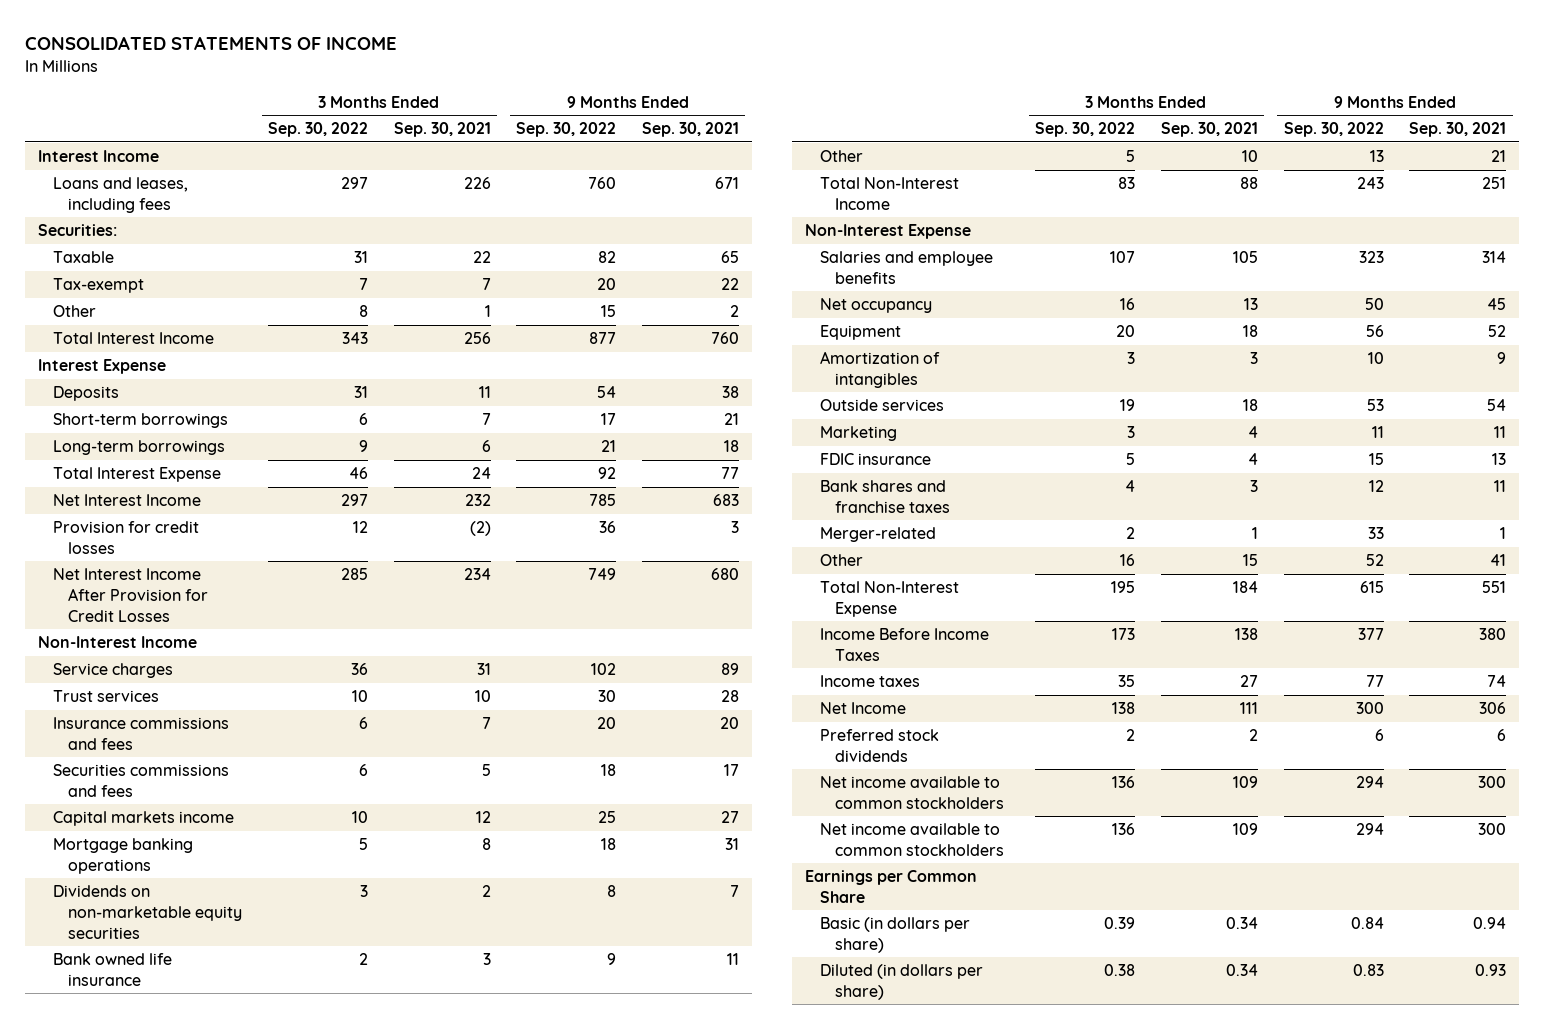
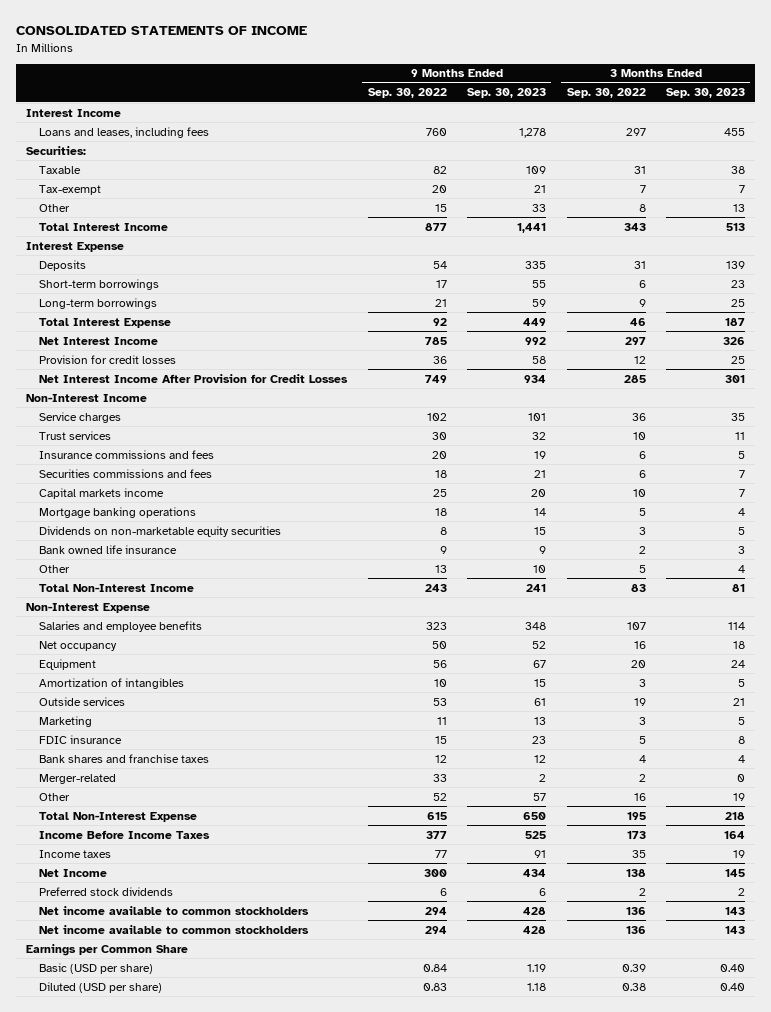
- | 3 Months Ended Sep. 30, 2022 | 3 Months Ended Sep. 30, 2021 | 9 Months Ended Sep. 30, 2022 | 9 Months Ended Sep. 30, 2021
+ | 9 Months Ended Sep. 30, 2022 | 9 Months Ended Sep. 30, 2023 | 3 Months Ended Sep. 30, 2022 | 3 Months Ended Sep. 30, 2023
- Basic (in dollars per share) | 0.39 | 0.34 | 0.84 | 0.94
- Diluted (in dollars per share) | 0.38 | 0.34 | 0.83 | 0.93
+ Basic (USD per share) | 0.84 | 1.19 | 0.39 | 0.40
+ Diluted (USD per share) | 0.83 | 1.18 | 0.38 | 0.40

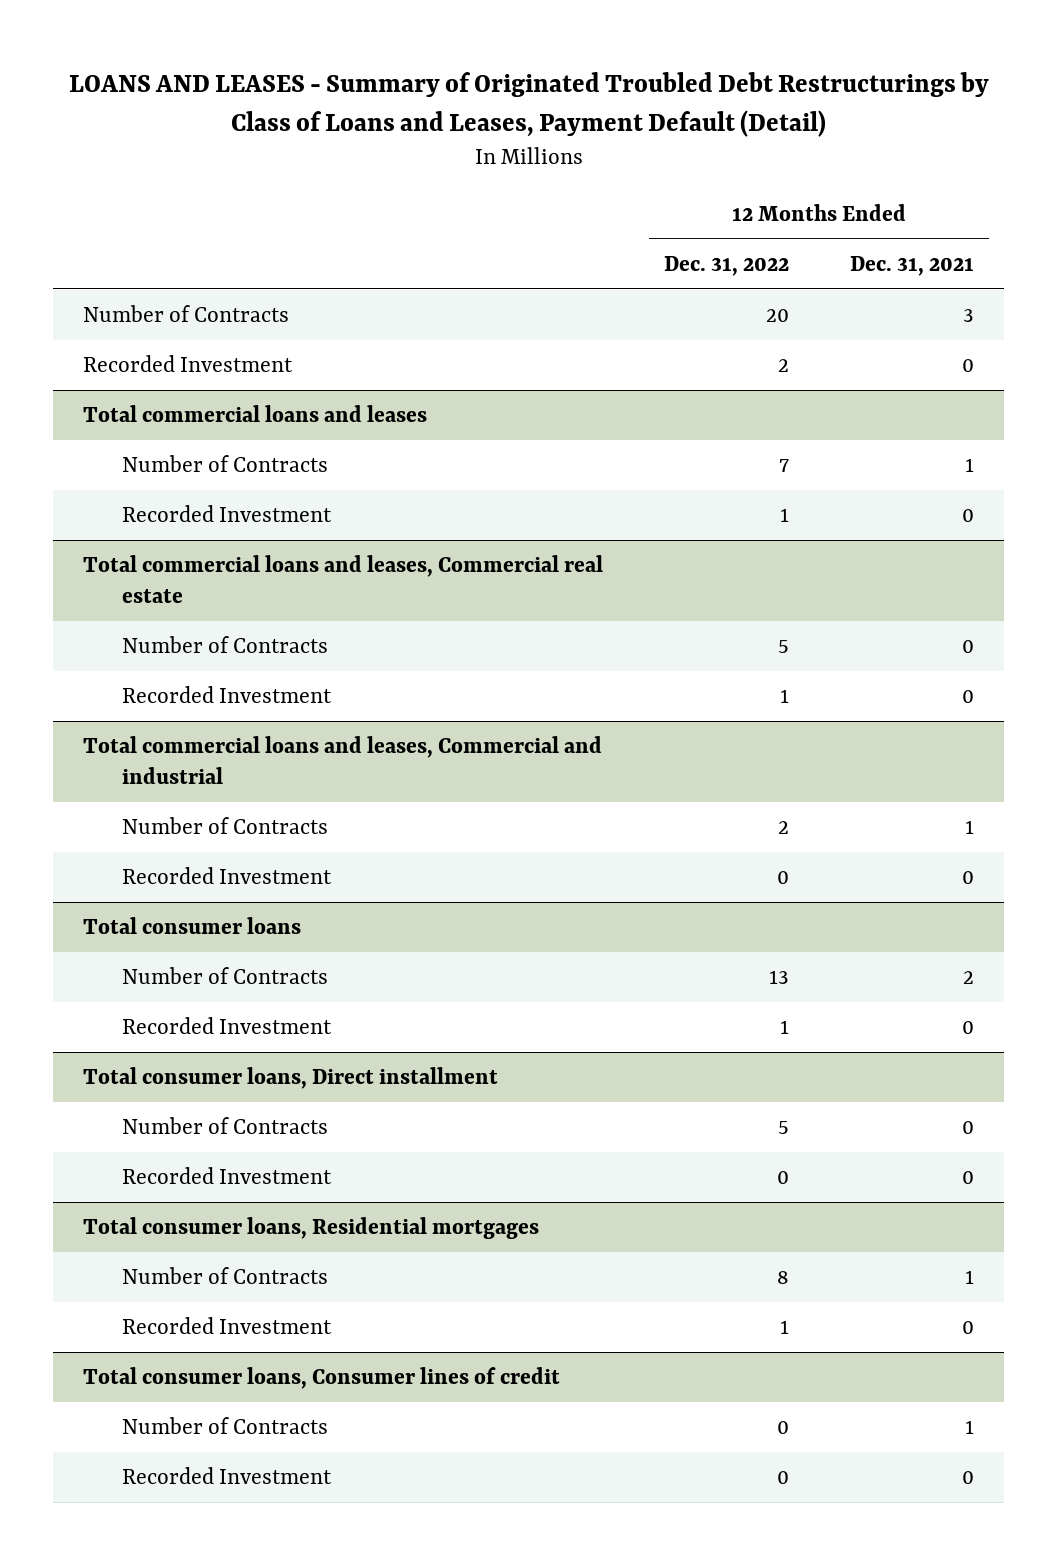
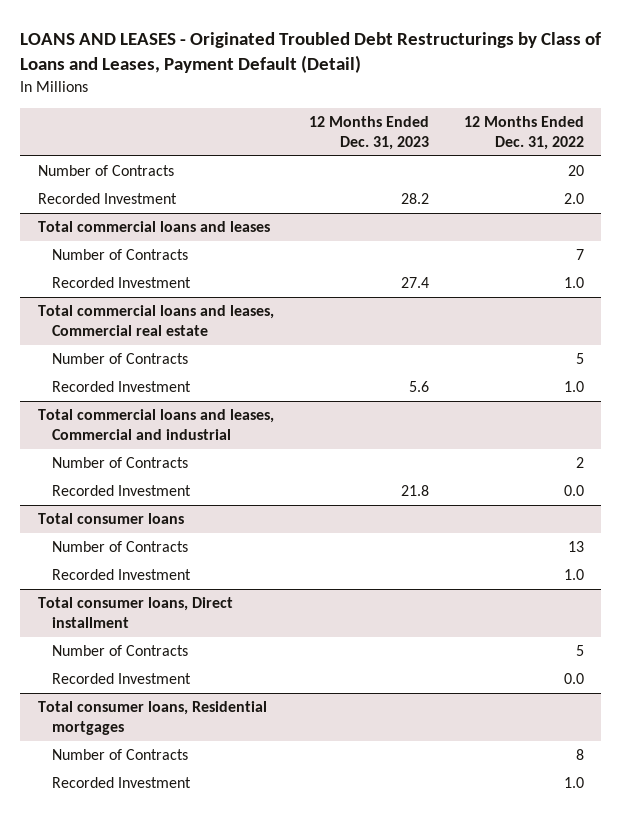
- LOANS AND LEASES - Summary of Originated Troubled Debt Restructurings by Class of Loans and Leases, Payment Default (Detail)
+ LOANS AND LEASES - Originated Troubled Debt Restructurings by Class of Loans and Leases, Payment Default (Detail)
- | 12 Months Ended Dec. 31, 2022 | 12 Months Ended Dec. 31, 2021
+ | 12 Months Ended Dec. 31, 2023 | 12 Months Ended Dec. 31, 2022
- Recorded Investment | 2 | 0
+ Recorded Investment | 28.2 | 2.0
@ Total commercial loans and leases
- Recorded Investment | 1 | 0
+ Recorded Investment | 27.4 | 1.0
@ Total commercial loans and leases, Commercial real estate
- Recorded Investment | 1 | 0
+ Recorded Investment | 5.6 | 1.0
@ Total commercial loans and leases, Commercial and industrial
- Recorded Investment | 0 | 0
+ Recorded Investment | 21.8 | 0.0
@ Total consumer loans
- Recorded Investment | 1 | 0
+ Recorded Investment | | 1.0
@ Total consumer loans, Direct installment
- Recorded Investment | 0 | 0
+ Recorded Investment | | 0.0
@ Total consumer loans, Residential mortgages
- Recorded Investment | 1 | 0
- Total consumer loans, Consumer lines of credit
- Number of Contracts | 0 | 1
- Recorded Investment | 0 | 0
@ Total consumer loans, Residential mortgages
+ Recorded Investment | | 1.0

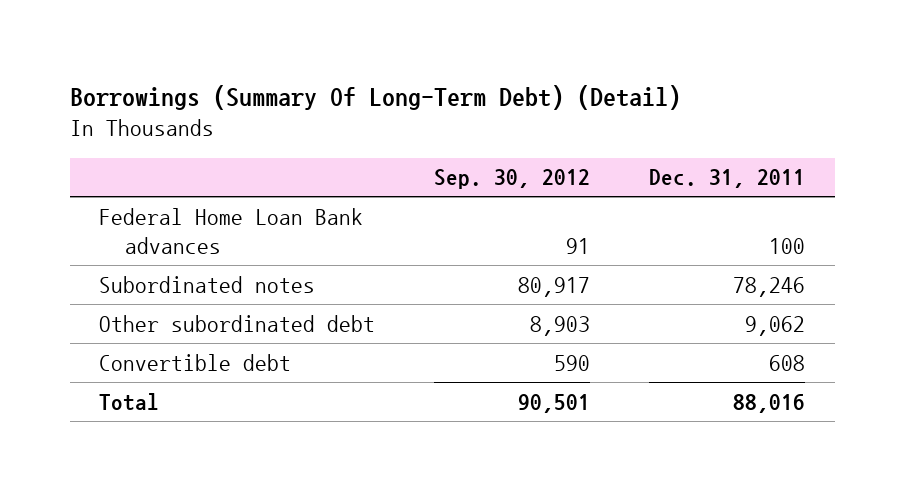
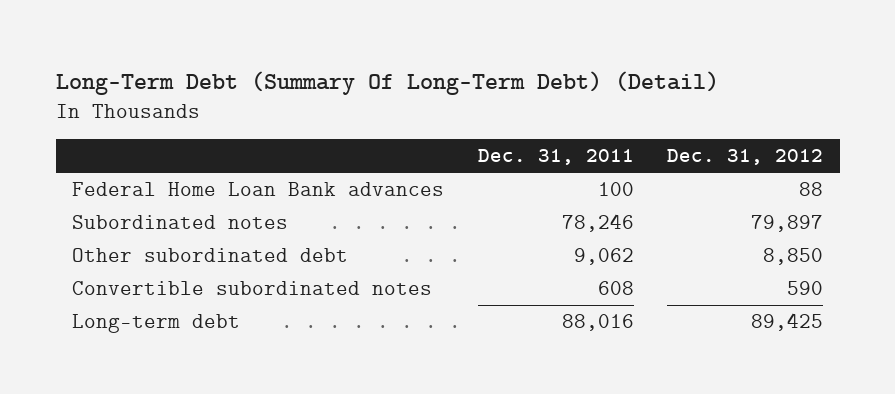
- Borrowings (Summary Of Long-Term Debt) (Detail)
+ Long-Term Debt (Summary Of Long-Term Debt) (Detail)
- | Sep. 30, 2012 | Dec. 31, 2011
+ | Dec. 31, 2011 | Dec. 31, 2012
- Convertible debt | 590 | 608
- Total | 90,501 | 88,016
+ Convertible subordinated notes | 608 | 590
+ Long-term debt | 88,016 | 89,425

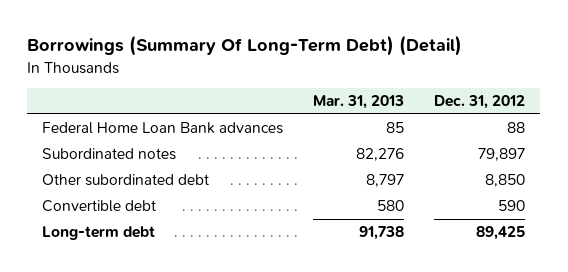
- Long-Term Debt (Summary Of Long-Term Debt) (Detail)
+ Borrowings (Summary Of Long-Term Debt) (Detail)
- | Dec. 31, 2011 | Dec. 31, 2012
+ | Mar. 31, 2013 | Dec. 31, 2012
- Convertible subordinated notes | 608 | 590
+ Convertible debt | 580 | 590

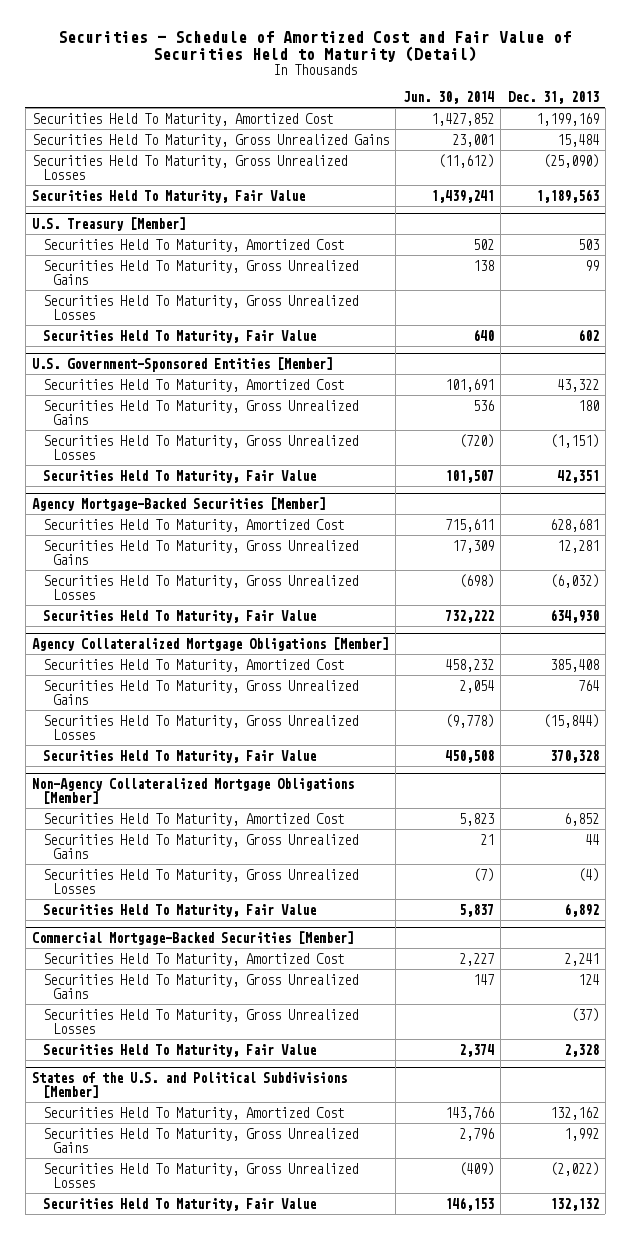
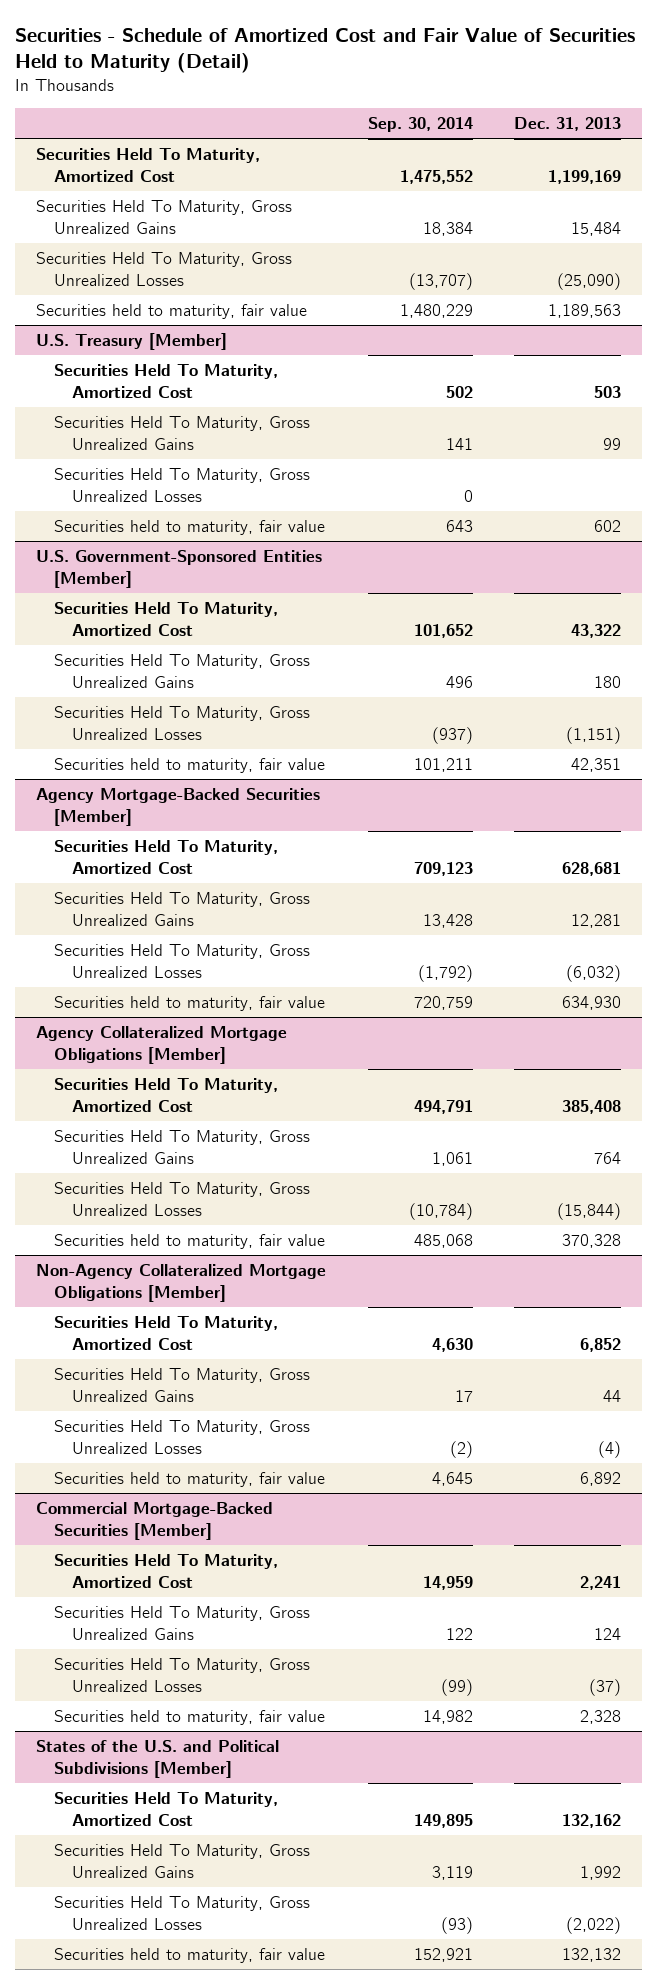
- | Jun. 30, 2014 | Dec. 31, 2013
+ | Sep. 30, 2014 | Dec. 31, 2013
- Securities Held To Maturity, Fair Value | 1,439,241 | 1,189,563
+ Securities held to maturity, fair value | 1,480,229 | 1,189,563
@ U.S. Treasury [Member]
- Securities Held To Maturity, Fair Value | 640 | 602
+ Securities held to maturity, fair value | 643 | 602
@ U.S. Government-Sponsored Entities [Member]
- Securities Held To Maturity, Fair Value | 101,507 | 42,351
+ Securities held to maturity, fair value | 101,211 | 42,351
@ Agency Mortgage-Backed Securities [Member]
- Securities Held To Maturity, Fair Value | 732,222 | 634,930
+ Securities held to maturity, fair value | 720,759 | 634,930
@ Agency Collateralized Mortgage Obligations [Member]
- Securities Held To Maturity, Fair Value | 450,508 | 370,328
+ Securities held to maturity, fair value | 485,068 | 370,328
@ Non-Agency Collateralized Mortgage Obligations [Member]
- Securities Held To Maturity, Fair Value | 5,837 | 6,892
+ Securities held to maturity, fair value | 4,645 | 6,892
@ Commercial Mortgage-Backed Securities [Member]
- Securities Held To Maturity, Fair Value | 2,374 | 2,328
+ Securities held to maturity, fair value | 14,982 | 2,328
@ States of the U.S. and Political Subdivisions [Member]
- Securities Held To Maturity, Fair Value | 146,153 | 132,132
+ Securities held to maturity, fair value | 152,921 | 132,132

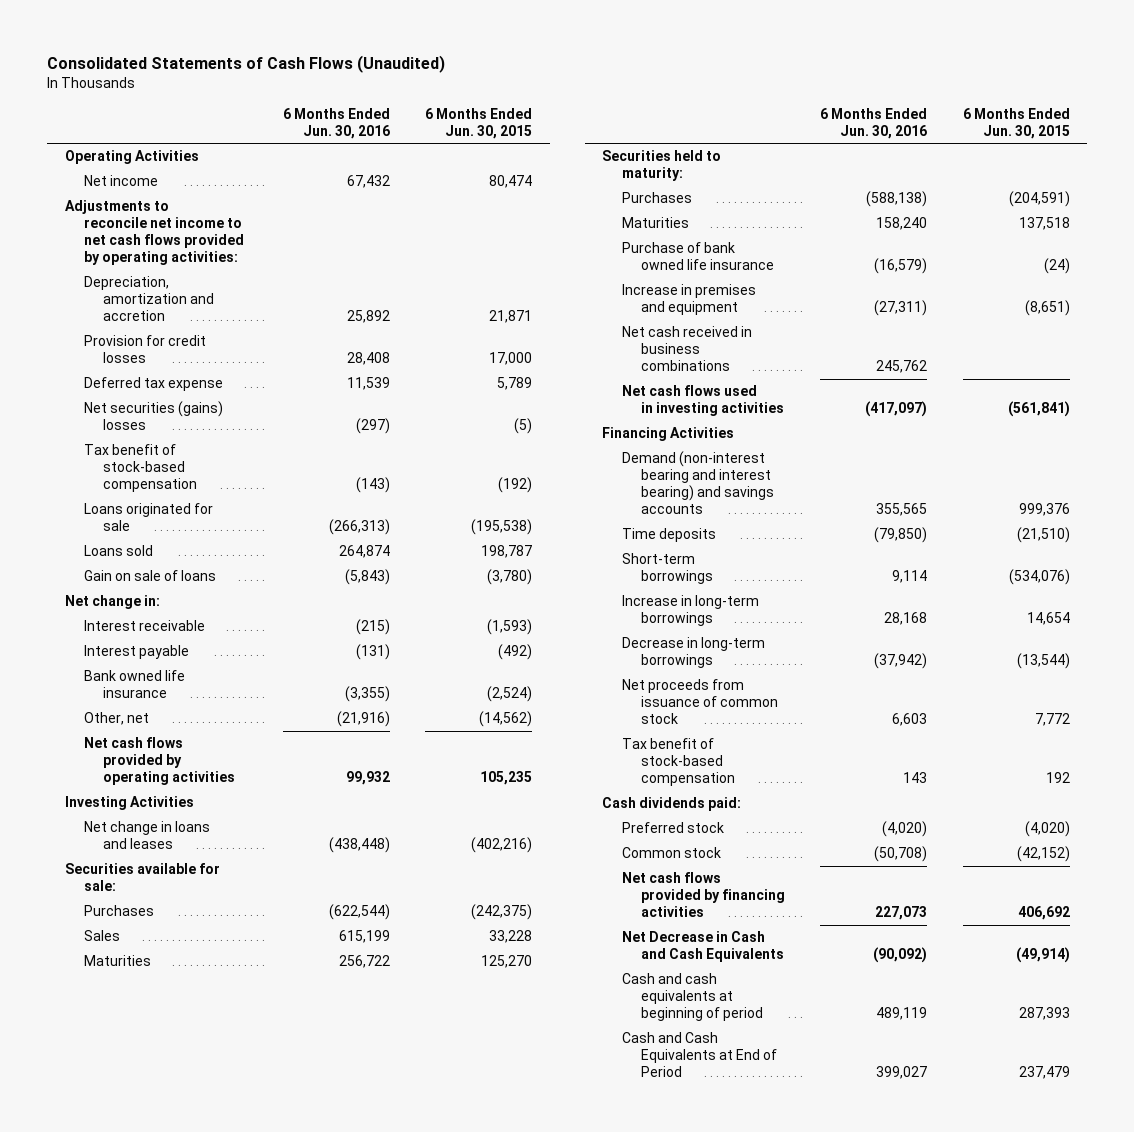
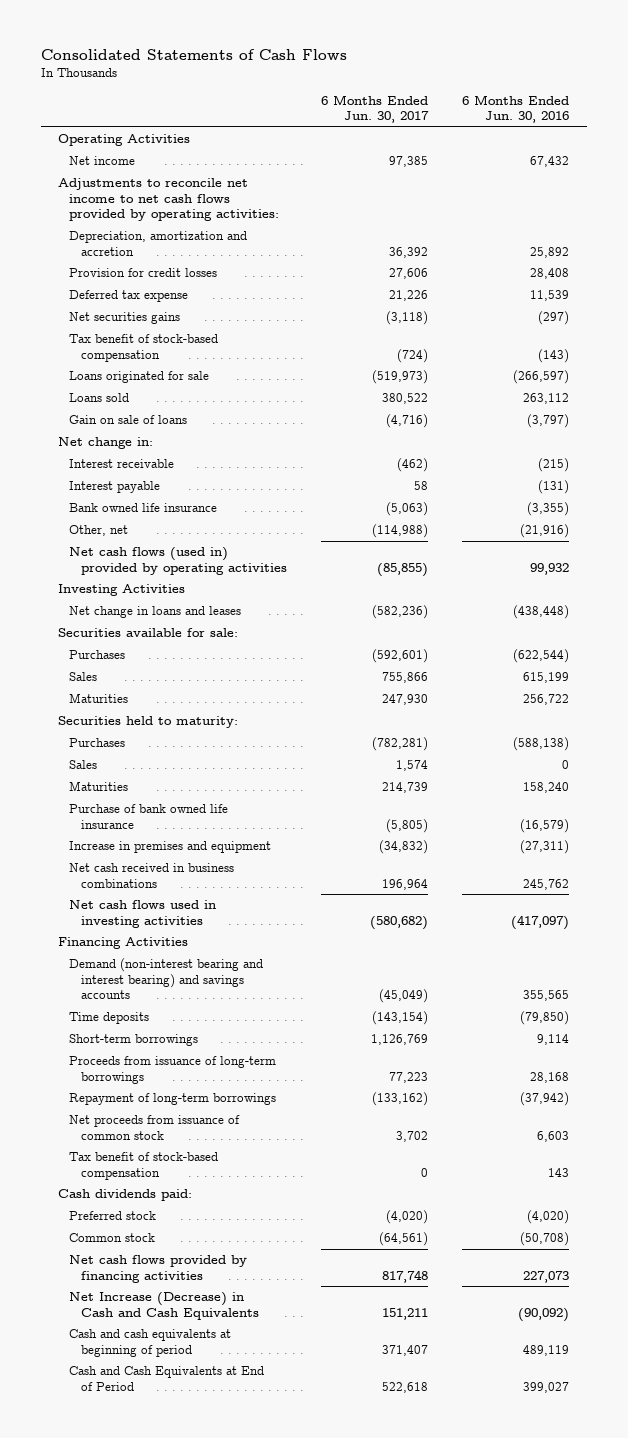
- Consolidated Statements of Cash Flows (Unaudited)
+ Consolidated Statements of Cash Flows
- | 6 Months Ended Jun. 30, 2016 | 6 Months Ended Jun. 30, 2015
+ | 6 Months Ended Jun. 30, 2017 | 6 Months Ended Jun. 30, 2016
- Net securities (gains) losses | (297) | (5)
+ Net securities gains | (3,118) | (297)
- Loans originated for sale | (266,313) | (195,538)
- Loans sold | 264,874 | 198,787
- Gain on sale of loans | (5,843) | (3,780)
+ Loans originated for sale | (519,973) | (266,597)
+ Loans sold | 380,522 | 263,112
+ Gain on sale of loans | (4,716) | (3,797)
- Net cash flows provided by operating activities | 99,932 | 105,235
+ Net cash flows (used in) provided by operating activities | (85,855) | 99,932
+ Sales | 1,574 | 0
- Increase in long-term borrowings | 28,168 | 14,654
- Decrease in long-term borrowings | (37,942) | (13,544)
+ Proceeds from issuance of long-term borrowings | 77,223 | 28,168
+ Repayment of long-term borrowings | (133,162) | (37,942)
- Net Decrease in Cash and Cash Equivalents | (90,092) | (49,914)
+ Net Increase (Decrease) in Cash and Cash Equivalents | 151,211 | (90,092)

